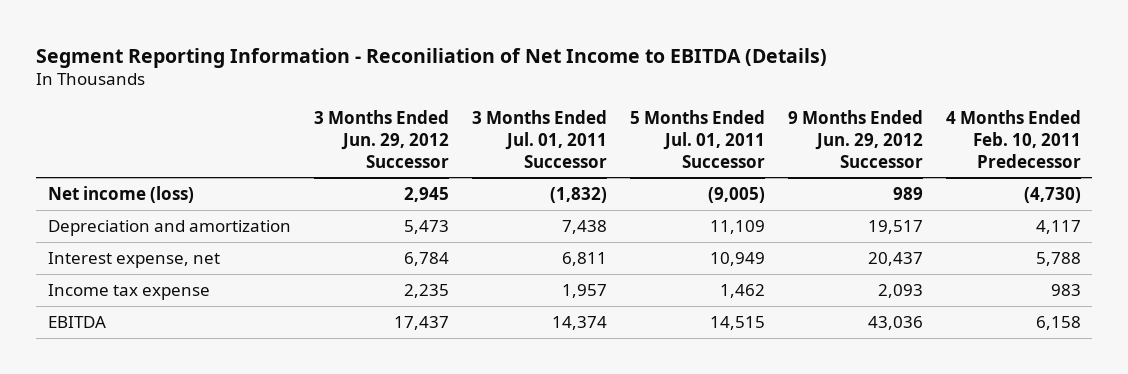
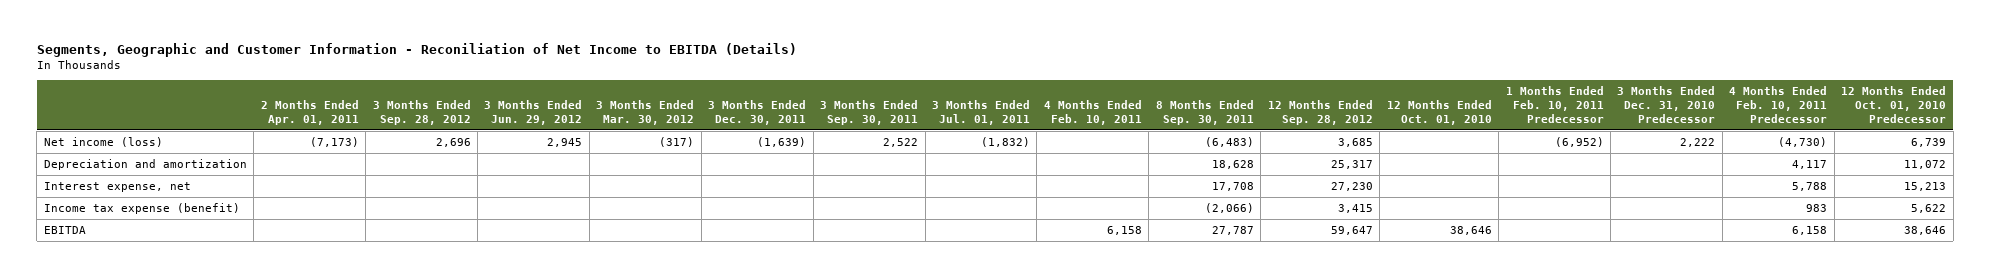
- Segment Reporting Information - Reconiliation of Net Income to EBITDA (Details)
+ Segments, Geographic and Customer Information - Reconiliation of Net Income to EBITDA (Details)
- | 3 Months Ended Jun. 29, 2012 Successor | 3 Months Ended Jul. 01, 2011 Successor | 5 Months Ended Jul. 01, 2011 Successor | 9 Months Ended Jun. 29, 2012 Successor | 4 Months Ended Feb. 10, 2011 Predecessor
+ | 2 Months Ended Apr. 01, 2011 | 3 Months Ended Sep. 28, 2012 | 3 Months Ended Jun. 29, 2012 | 3 Months Ended Mar. 30, 2012 | 3 Months Ended Dec. 30, 2011 | 3 Months Ended Sep. 30, 2011 | 3 Months Ended Jul. 01, 2011 | 4 Months Ended Feb. 10, 2011 | 8 Months Ended Sep. 30, 2011 | 12 Months Ended Sep. 28, 2012 | 12 Months Ended Oct. 01, 2010 | 1 Months Ended Feb. 10, 2011 Predecessor | 3 Months Ended Dec. 31, 2010 Predecessor | 4 Months Ended Feb. 10, 2011 Predecessor | 12 Months Ended Oct. 01, 2010 Predecessor
- Income tax expense | 2,235 | 1,957 | 1,462 | 2,093 | 983
+ Income tax expense (benefit) | | | | | | | | | (2,066) | 3,415 | | | | 983 | 5,622

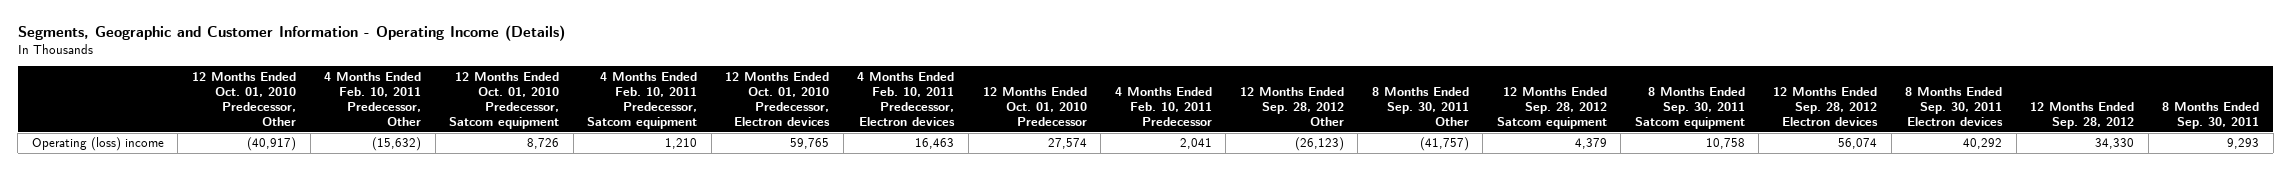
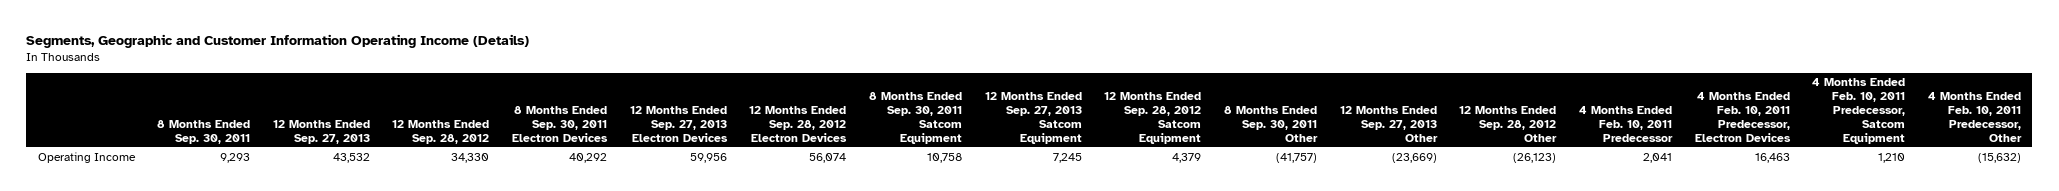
- Segments, Geographic and Customer Information - Operating Income (Details)
+ Segments, Geographic and Customer Information Operating Income (Details)
- | 12 Months Ended Oct. 01, 2010 Predecessor, Other | 4 Months Ended Feb. 10, 2011 Predecessor, Other | 12 Months Ended Oct. 01, 2010 Predecessor, Satcom equipment | 4 Months Ended Feb. 10, 2011 Predecessor, Satcom equipment | 12 Months Ended Oct. 01, 2010 Predecessor, Electron devices | 4 Months Ended Feb. 10, 2011 Predecessor, Electron devices | 12 Months Ended Oct. 01, 2010 Predecessor | 4 Months Ended Feb. 10, 2011 Predecessor | 12 Months Ended Sep. 28, 2012 Other | 8 Months Ended Sep. 30, 2011 Other | 12 Months Ended Sep. 28, 2012 Satcom equipment | 8 Months Ended Sep. 30, 2011 Satcom equipment | 12 Months Ended Sep. 28, 2012 Electron devices | 8 Months Ended Sep. 30, 2011 Electron devices | 12 Months Ended Sep. 28, 2012 | 8 Months Ended Sep. 30, 2011
+ | 8 Months Ended Sep. 30, 2011 | 12 Months Ended Sep. 27, 2013 | 12 Months Ended Sep. 28, 2012 | 8 Months Ended Sep. 30, 2011 Electron Devices | 12 Months Ended Sep. 27, 2013 Electron Devices | 12 Months Ended Sep. 28, 2012 Electron Devices | 8 Months Ended Sep. 30, 2011 Satcom Equipment | 12 Months Ended Sep. 27, 2013 Satcom Equipment | 12 Months Ended Sep. 28, 2012 Satcom Equipment | 8 Months Ended Sep. 30, 2011 Other | 12 Months Ended Sep. 27, 2013 Other | 12 Months Ended Sep. 28, 2012 Other | 4 Months Ended Feb. 10, 2011 Predecessor | 4 Months Ended Feb. 10, 2011 Predecessor, Electron Devices | 4 Months Ended Feb. 10, 2011 Predecessor, Satcom Equipment | 4 Months Ended Feb. 10, 2011 Predecessor, Other
- Operating (loss) income | (40,917) | (15,632) | 8,726 | 1,210 | 59,765 | 16,463 | 27,574 | 2,041 | (26,123) | (41,757) | 4,379 | 10,758 | 56,074 | 40,292 | 34,330 | 9,293
+ Operating Income | 9,293 | 43,532 | 34,330 | 40,292 | 59,956 | 56,074 | 10,758 | 7,245 | 4,379 | (41,757) | (23,669) | (26,123) | 2,041 | 16,463 | 1,210 | (15,632)

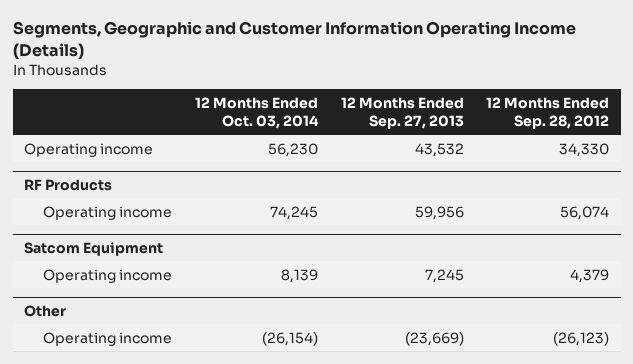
- | 8 Months Ended Sep. 30, 2011 | 12 Months Ended Sep. 27, 2013 | 12 Months Ended Sep. 28, 2012 | 8 Months Ended Sep. 30, 2011 Electron Devices | 12 Months Ended Sep. 27, 2013 Electron Devices | 12 Months Ended Sep. 28, 2012 Electron Devices | 8 Months Ended Sep. 30, 2011 Satcom Equipment | 12 Months Ended Sep. 27, 2013 Satcom Equipment | 12 Months Ended Sep. 28, 2012 Satcom Equipment | 8 Months Ended Sep. 30, 2011 Other | 12 Months Ended Sep. 27, 2013 Other | 12 Months Ended Sep. 28, 2012 Other | 4 Months Ended Feb. 10, 2011 Predecessor | 4 Months Ended Feb. 10, 2011 Predecessor, Electron Devices | 4 Months Ended Feb. 10, 2011 Predecessor, Satcom Equipment | 4 Months Ended Feb. 10, 2011 Predecessor, Other
+ | 12 Months Ended Oct. 03, 2014 | 12 Months Ended Sep. 27, 2013 | 12 Months Ended Sep. 28, 2012
- Operating Income | 9,293 | 43,532 | 34,330 | 40,292 | 59,956 | 56,074 | 10,758 | 7,245 | 4,379 | (41,757) | (23,669) | (26,123) | 2,041 | 16,463 | 1,210 | (15,632)
+ Operating income | 56,230 | 43,532 | 34,330
+ RF Products
+ Operating income | 74,245 | 59,956 | 56,074
+ Satcom Equipment
+ Operating income | 8,139 | 7,245 | 4,379
+ Other
+ Operating income | (26,154) | (23,669) | (26,123)

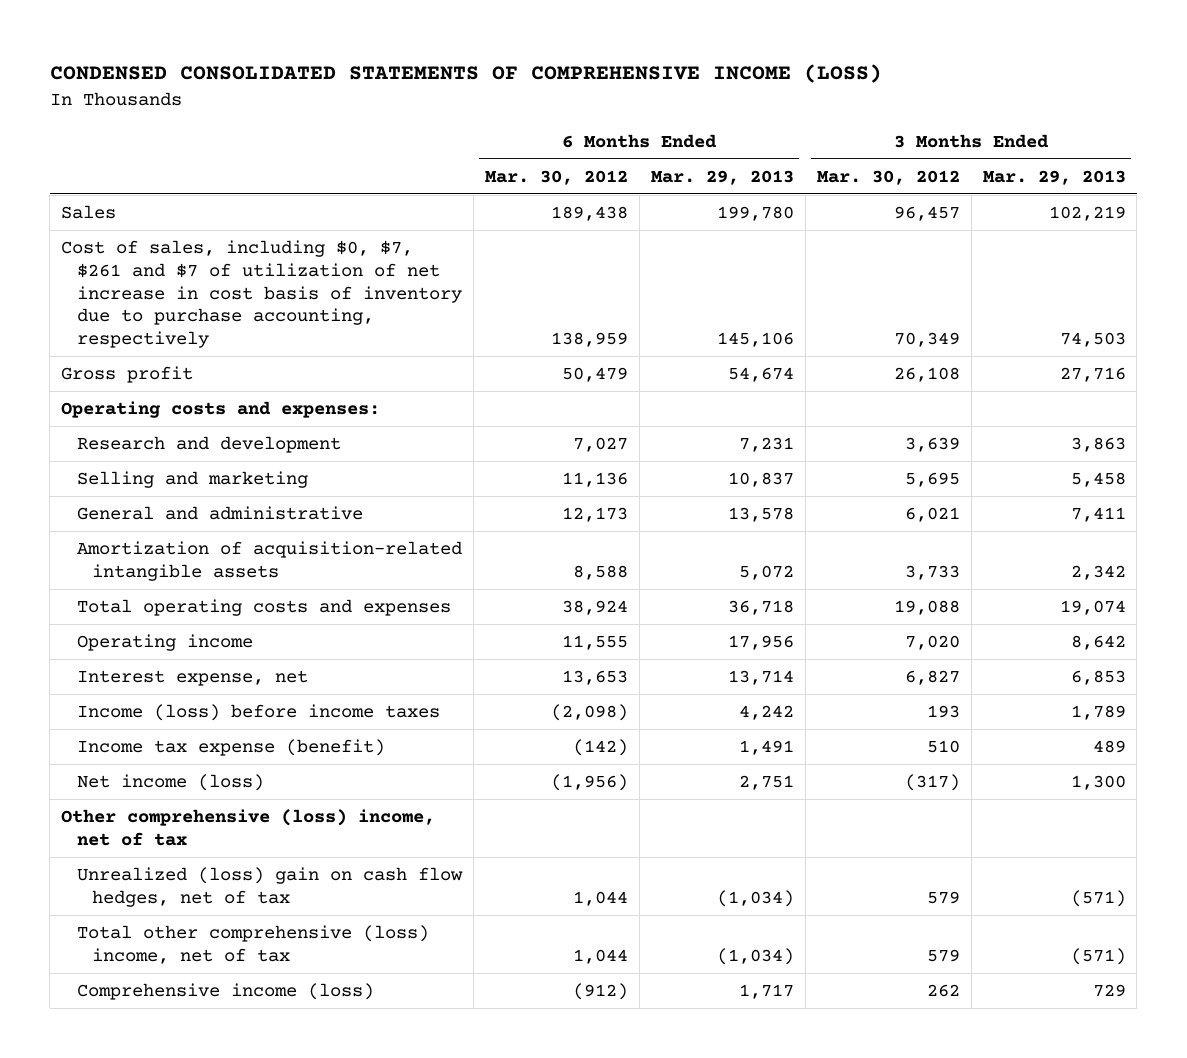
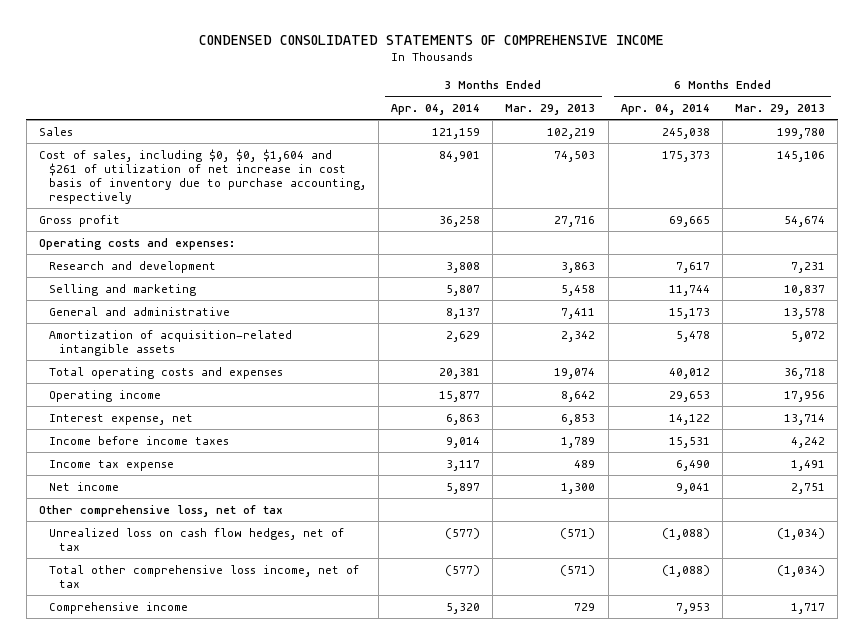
- CONDENSED CONSOLIDATED STATEMENTS OF COMPREHENSIVE INCOME (LOSS)
+ CONDENSED CONSOLIDATED STATEMENTS OF COMPREHENSIVE INCOME
- | 6 Months Ended Mar. 30, 2012 | 6 Months Ended Mar. 29, 2013 | 3 Months Ended Mar. 30, 2012 | 3 Months Ended Mar. 29, 2013
+ | 3 Months Ended Apr. 04, 2014 | 3 Months Ended Mar. 29, 2013 | 6 Months Ended Apr. 04, 2014 | 6 Months Ended Mar. 29, 2013
- Cost of sales, including $0, $7, $261 and $7 of utilization of net increase in cost basis of inventory due to purchase accounting, respectively | 138,959 | 145,106 | 70,349 | 74,503
+ Cost of sales, including $0, $0, $1,604 and $261 of utilization of net increase in cost basis of inventory due to purchase accounting, respectively | 84,901 | 74,503 | 175,373 | 145,106
- Income (loss) before income taxes | (2,098) | 4,242 | 193 | 1,789
- Income tax expense (benefit) | (142) | 1,491 | 510 | 489
- Net income (loss) | (1,956) | 2,751 | (317) | 1,300
- Other comprehensive (loss) income, net of tax
- Unrealized (loss) gain on cash flow hedges, net of tax | 1,044 | (1,034) | 579 | (571)
- Total other comprehensive (loss) income, net of tax | 1,044 | (1,034) | 579 | (571)
- Comprehensive income (loss) | (912) | 1,717 | 262 | 729
+ Income before income taxes | 9,014 | 1,789 | 15,531 | 4,242
+ Income tax expense | 3,117 | 489 | 6,490 | 1,491
+ Net income | 5,897 | 1,300 | 9,041 | 2,751
+ Other comprehensive loss, net of tax
+ Unrealized loss on cash flow hedges, net of tax | (577) | (571) | (1,088) | (1,034)
+ Total other comprehensive loss income, net of tax | (577) | (571) | (1,088) | (1,034)
+ Comprehensive income | 5,320 | 729 | 7,953 | 1,717

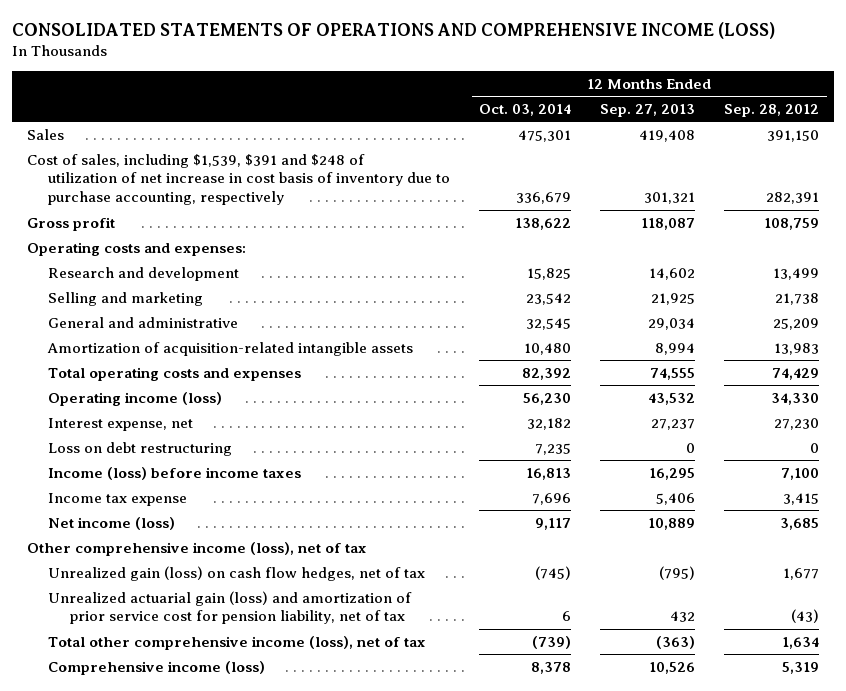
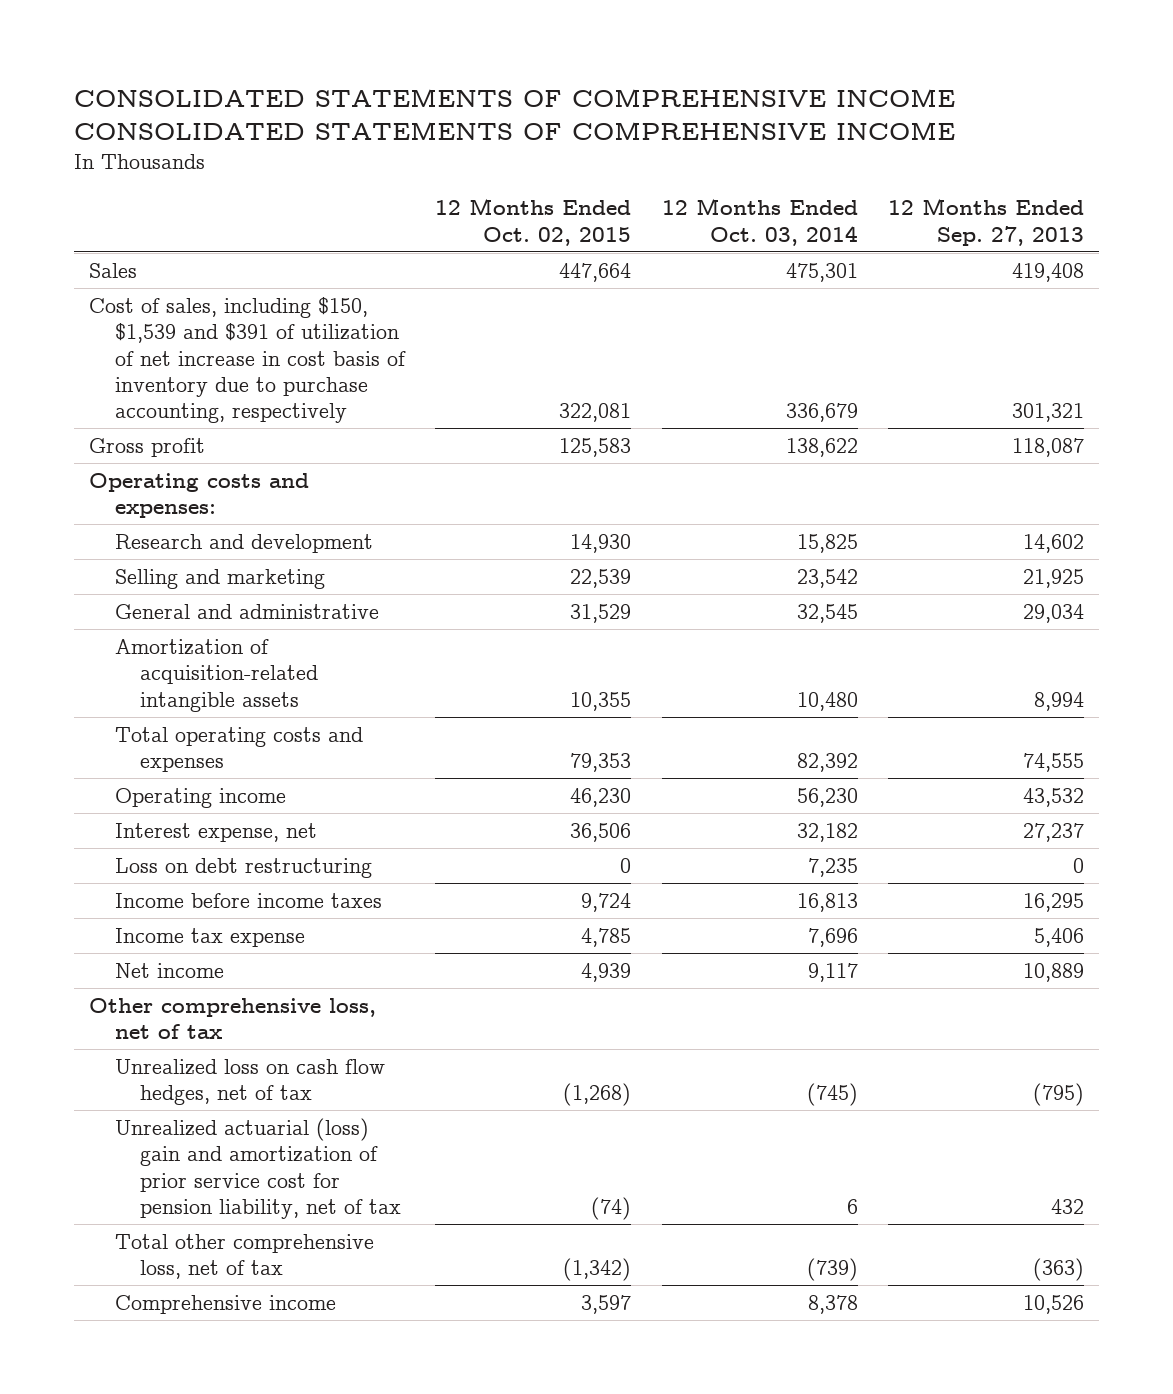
- CONSOLIDATED STATEMENTS OF OPERATIONS AND COMPREHENSIVE INCOME (LOSS)
+ CONSOLIDATED STATEMENTS OF COMPREHENSIVE INCOME CONSOLIDATED STATEMENTS OF COMPREHENSIVE INCOME
- | 12 Months Ended Oct. 03, 2014 | 12 Months Ended Sep. 27, 2013 | 12 Months Ended Sep. 28, 2012
+ | 12 Months Ended Oct. 02, 2015 | 12 Months Ended Oct. 03, 2014 | 12 Months Ended Sep. 27, 2013
- Cost of sales, including $1,539, $391 and $248 of utilization of net increase in cost basis of inventory due to purchase accounting, respectively | 336,679 | 301,321 | 282,391
+ Cost of sales, including $150, $1,539 and $391 of utilization of net increase in cost basis of inventory due to purchase accounting, respectively | 322,081 | 336,679 | 301,321
- Operating income (loss) | 56,230 | 43,532 | 34,330
+ Operating income | 46,230 | 56,230 | 43,532
- Income (loss) before income taxes | 16,813 | 16,295 | 7,100
+ Income before income taxes | 9,724 | 16,813 | 16,295
- Net income (loss) | 9,117 | 10,889 | 3,685
- Other comprehensive income (loss), net of tax
- Unrealized gain (loss) on cash flow hedges, net of tax | (745) | (795) | 1,677
- Unrealized actuarial gain (loss) and amortization of prior service cost for pension liability, net of tax | 6 | 432 | (43)
- Total other comprehensive income (loss), net of tax | (739) | (363) | 1,634
- Comprehensive income (loss) | 8,378 | 10,526 | 5,319
+ Net income | 4,939 | 9,117 | 10,889
+ Other comprehensive loss, net of tax
+ Unrealized loss on cash flow hedges, net of tax | (1,268) | (745) | (795)
+ Unrealized actuarial (loss) gain and amortization of prior service cost for pension liability, net of tax | (74) | 6 | 432
+ Total other comprehensive loss, net of tax | (1,342) | (739) | (363)
+ Comprehensive income | 3,597 | 8,378 | 10,526

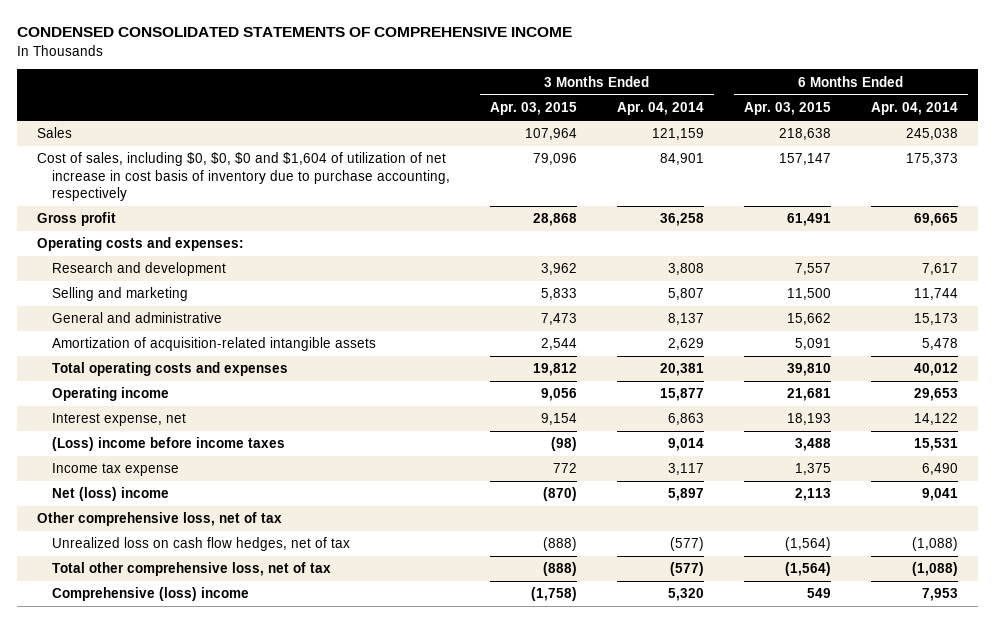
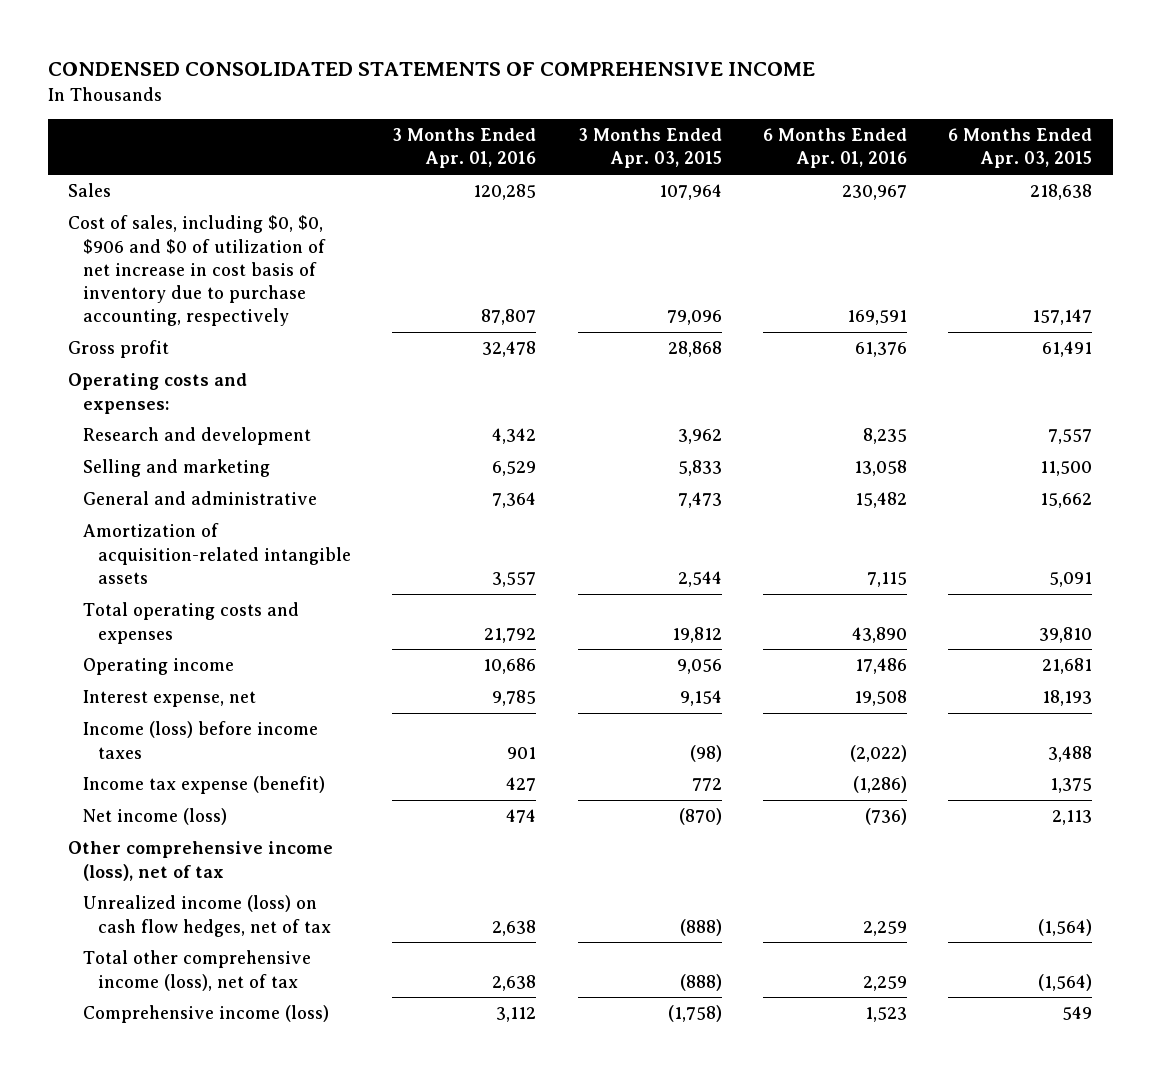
- | 3 Months Ended Apr. 03, 2015 | 3 Months Ended Apr. 04, 2014 | 6 Months Ended Apr. 03, 2015 | 6 Months Ended Apr. 04, 2014
+ | 3 Months Ended Apr. 01, 2016 | 3 Months Ended Apr. 03, 2015 | 6 Months Ended Apr. 01, 2016 | 6 Months Ended Apr. 03, 2015
- Cost of sales, including $0, $0, $0 and $1,604 of utilization of net increase in cost basis of inventory due to purchase accounting, respectively | 79,096 | 84,901 | 157,147 | 175,373
+ Cost of sales, including $0, $0, $906 and $0 of utilization of net increase in cost basis of inventory due to purchase accounting, respectively | 87,807 | 79,096 | 169,591 | 157,147
- (Loss) income before income taxes | (98) | 9,014 | 3,488 | 15,531
- Income tax expense | 772 | 3,117 | 1,375 | 6,490
- Net (loss) income | (870) | 5,897 | 2,113 | 9,041
- Other comprehensive loss, net of tax
- Unrealized loss on cash flow hedges, net of tax | (888) | (577) | (1,564) | (1,088)
- Total other comprehensive loss, net of tax | (888) | (577) | (1,564) | (1,088)
- Comprehensive (loss) income | (1,758) | 5,320 | 549 | 7,953
+ Income (loss) before income taxes | 901 | (98) | (2,022) | 3,488
+ Income tax expense (benefit) | 427 | 772 | (1,286) | 1,375
+ Net income (loss) | 474 | (870) | (736) | 2,113
+ Other comprehensive income (loss), net of tax
+ Unrealized income (loss) on cash flow hedges, net of tax | 2,638 | (888) | 2,259 | (1,564)
+ Total other comprehensive income (loss), net of tax | 2,638 | (888) | 2,259 | (1,564)
+ Comprehensive income (loss) | 3,112 | (1,758) | 1,523 | 549

